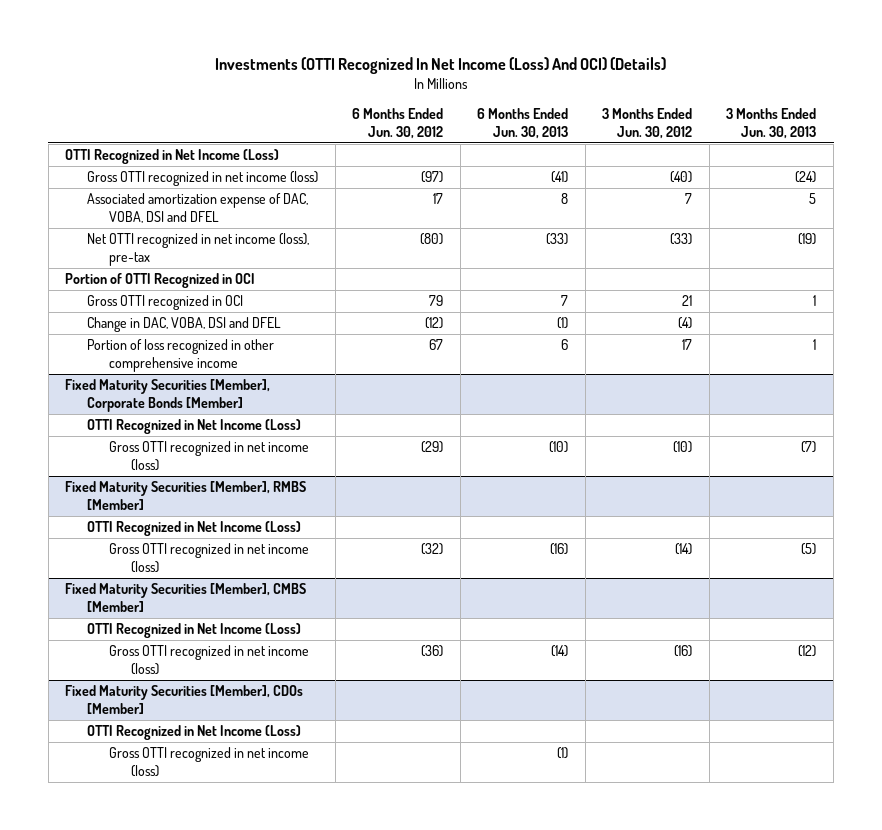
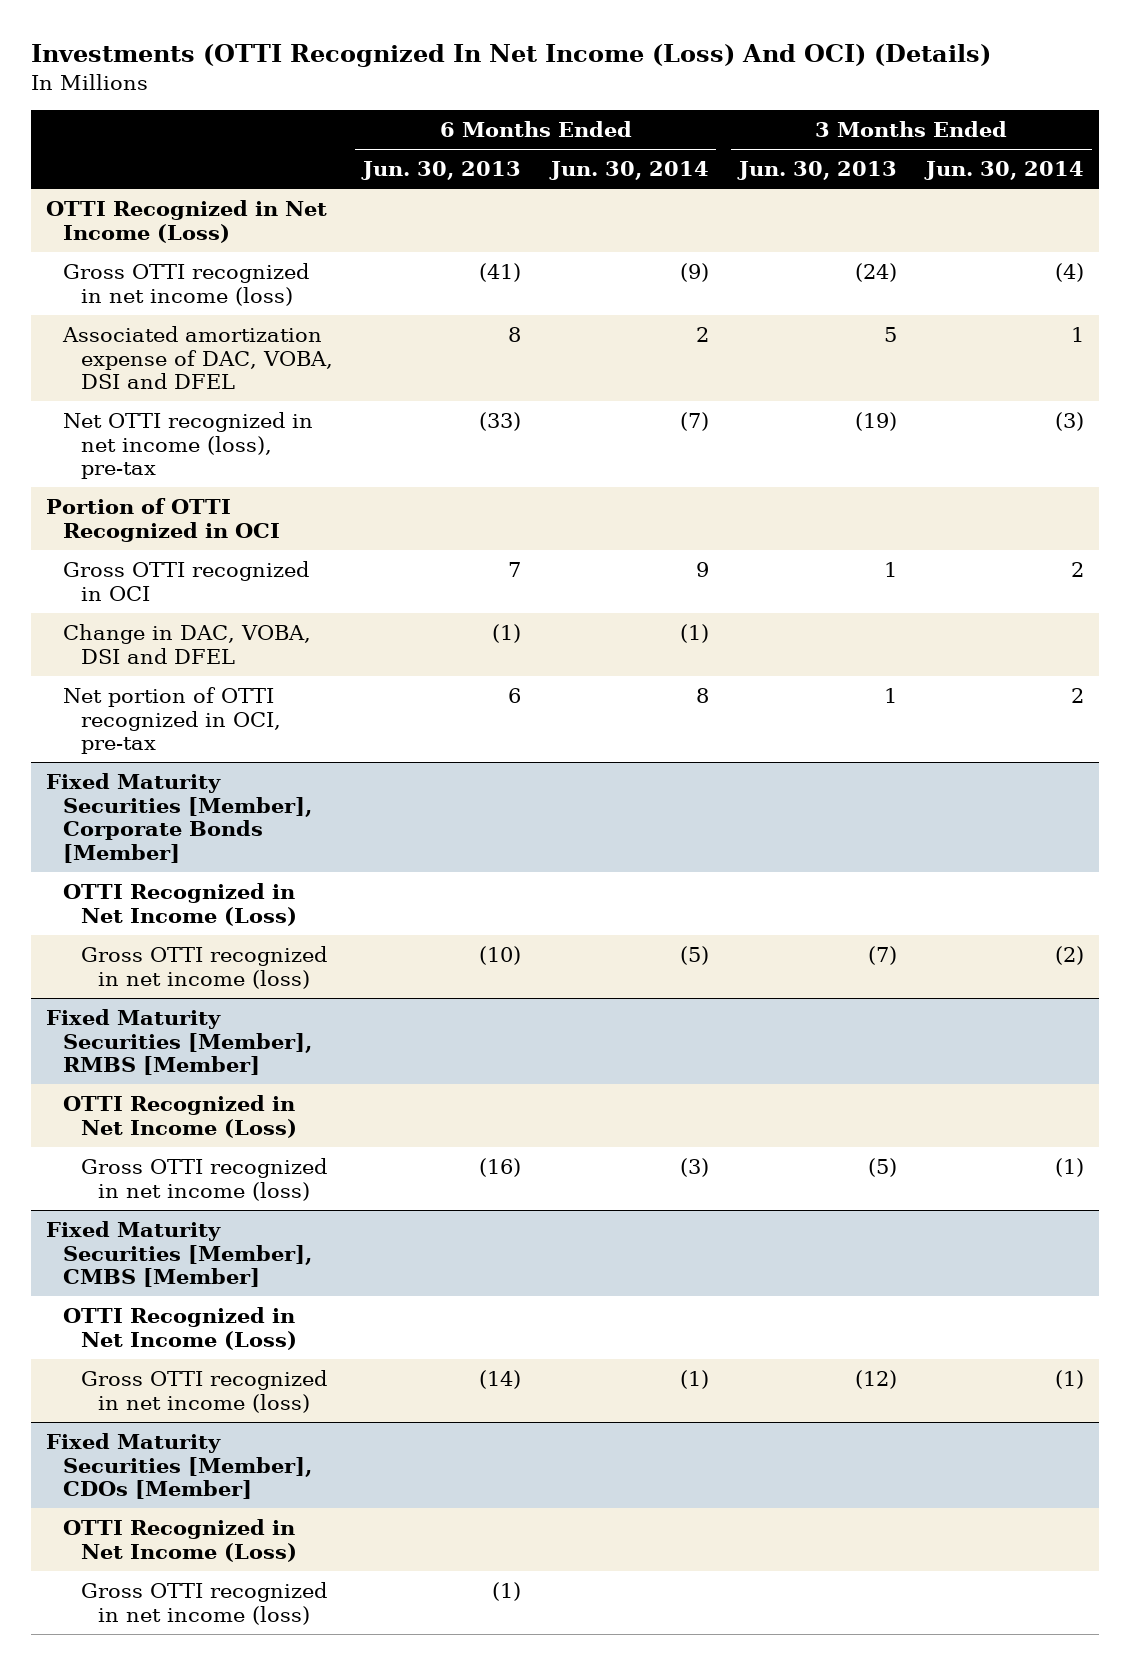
- | 6 Months Ended Jun. 30, 2012 | 6 Months Ended Jun. 30, 2013 | 3 Months Ended Jun. 30, 2012 | 3 Months Ended Jun. 30, 2013
+ | 6 Months Ended Jun. 30, 2013 | 6 Months Ended Jun. 30, 2014 | 3 Months Ended Jun. 30, 2013 | 3 Months Ended Jun. 30, 2014
- Portion of loss recognized in other comprehensive income | 67 | 6 | 17 | 1
+ Net portion of OTTI recognized in OCI, pre-tax | 6 | 8 | 1 | 2

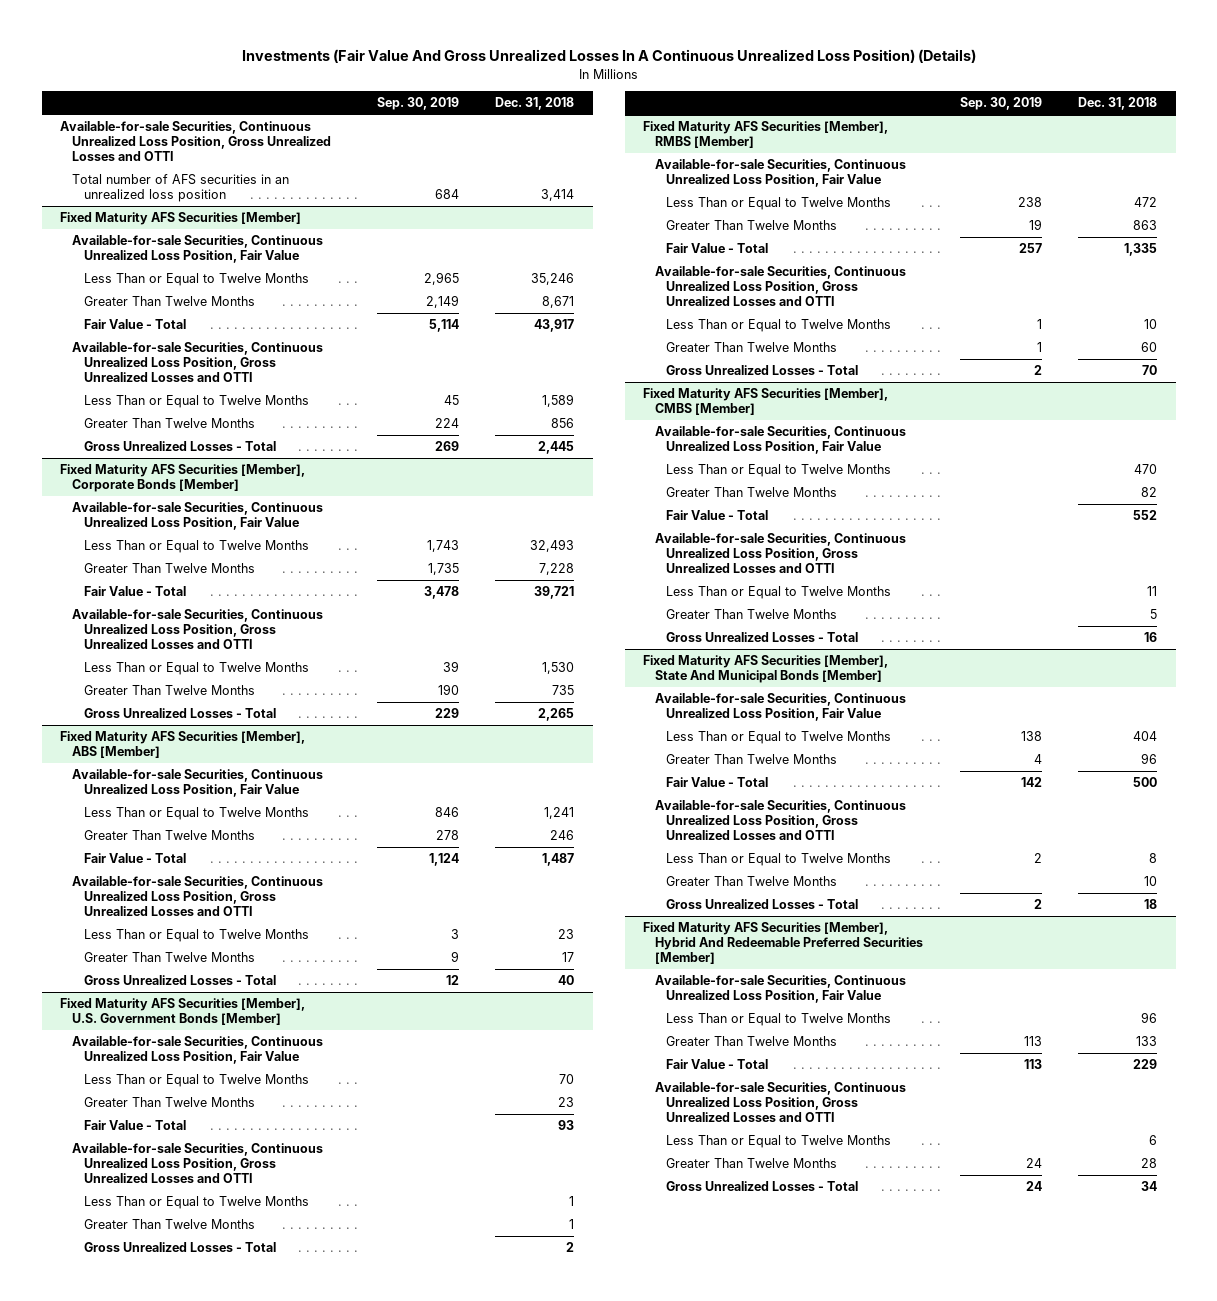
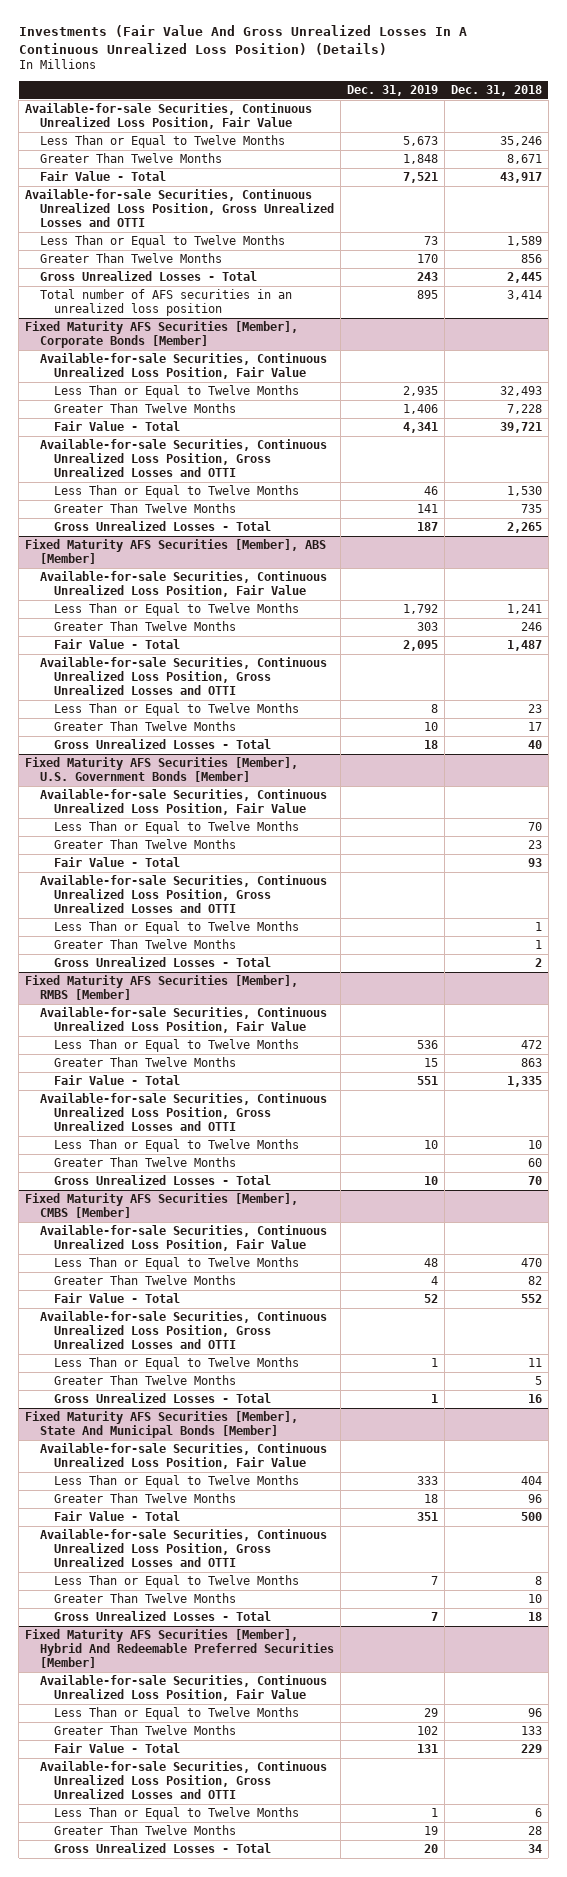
- | Sep. 30, 2019 | Dec. 31, 2018
+ | Dec. 31, 2019 | Dec. 31, 2018
- Available-for-sale Securities, Continuous Unrealized Loss Position, Gross Unrealized Losses and OTTI
- Fixed Maturity AFS Securities [Member]
moved down: Total number of AFS securities in an unrealized loss position | 895 | 3,414

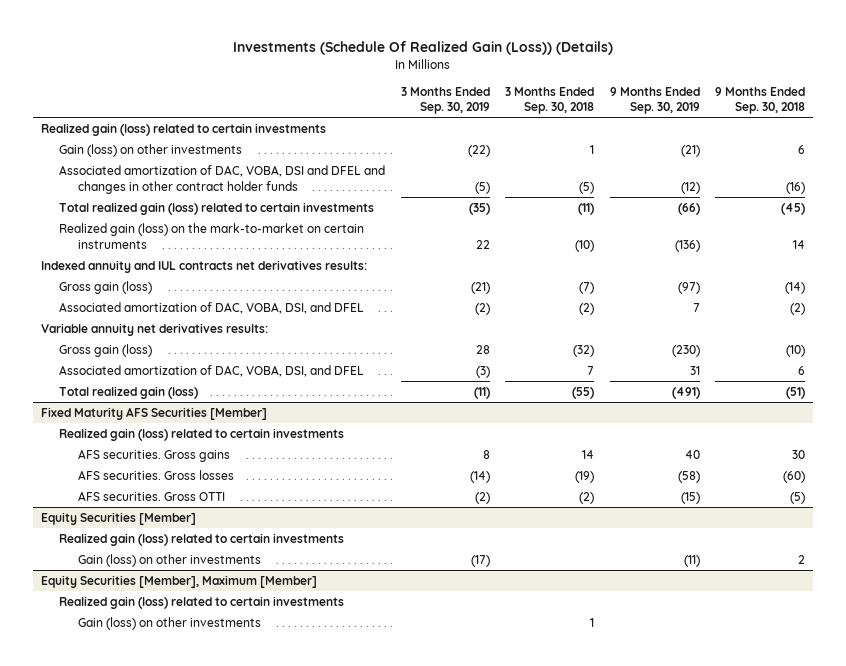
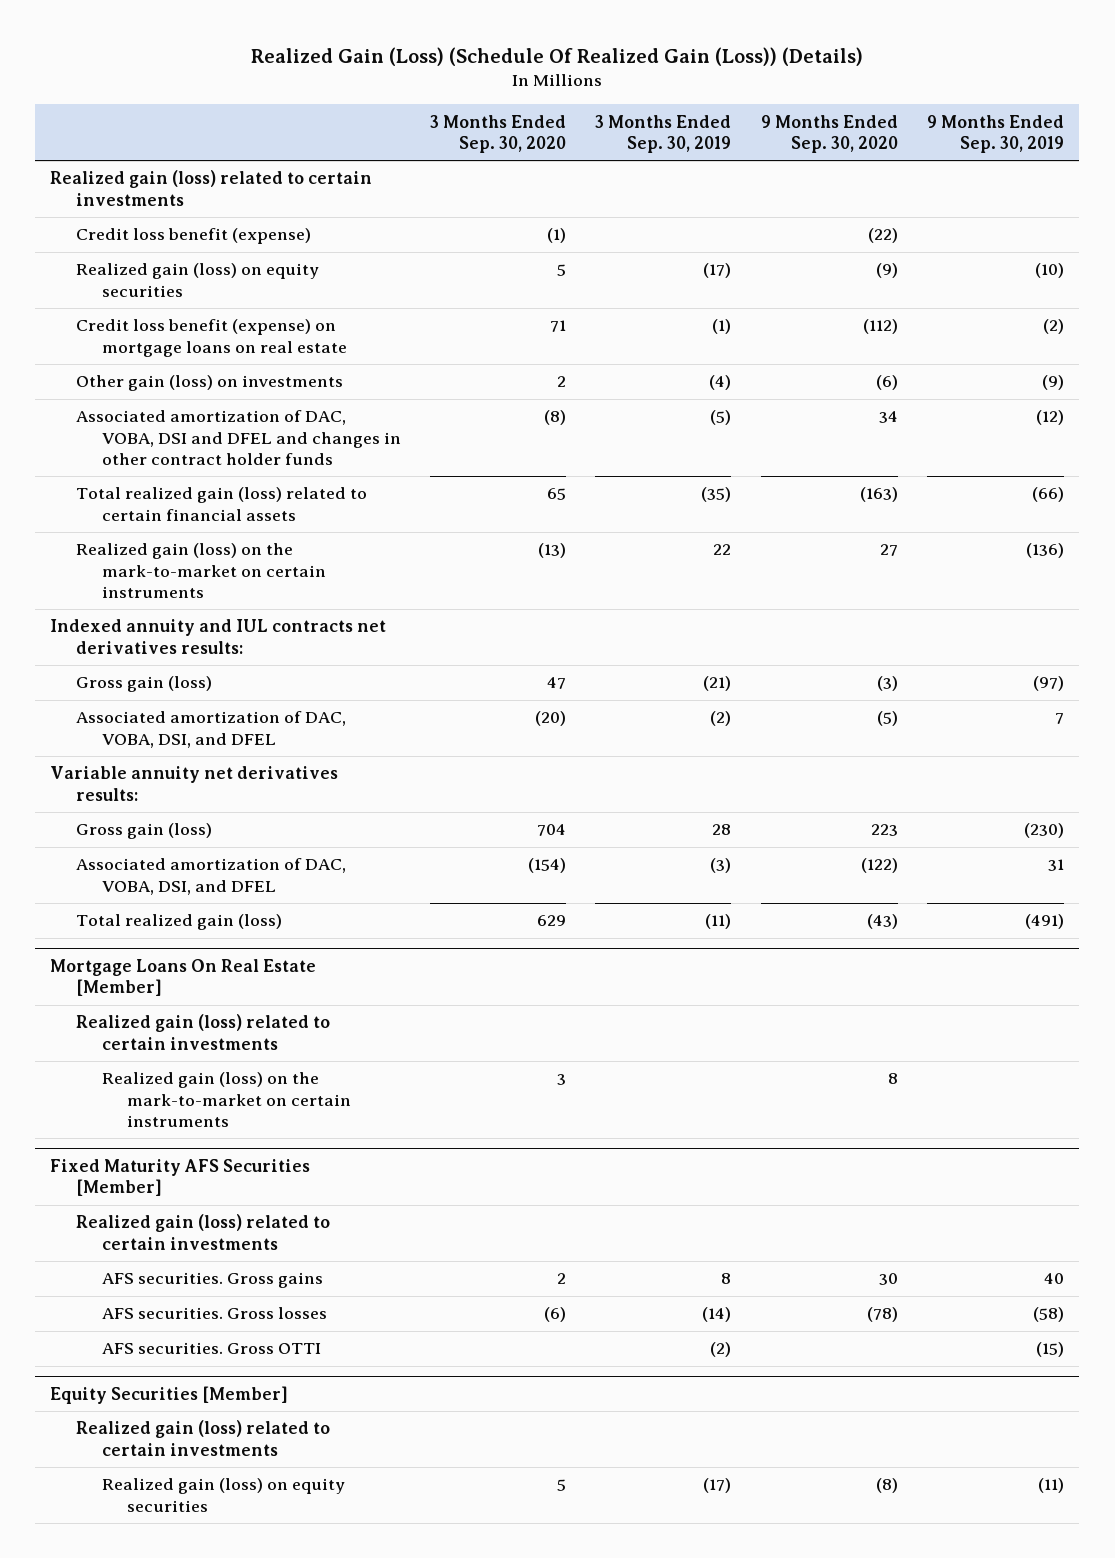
- Investments (Schedule Of Realized Gain (Loss)) (Details)
+ Realized Gain (Loss) (Schedule Of Realized Gain (Loss)) (Details)
- | 3 Months Ended Sep. 30, 2019 | 3 Months Ended Sep. 30, 2018 | 9 Months Ended Sep. 30, 2019 | 9 Months Ended Sep. 30, 2018
+ | 3 Months Ended Sep. 30, 2020 | 3 Months Ended Sep. 30, 2019 | 9 Months Ended Sep. 30, 2020 | 9 Months Ended Sep. 30, 2019
- Gain (loss) on other investments | (22) | 1 | (21) | 6
+ Credit loss benefit (expense) | (1) | | (22) |
+ Realized gain (loss) on equity securities | 5 | (17) | (9) | (10)
+ Credit loss benefit (expense) on mortgage loans on real estate | 71 | (1) | (112) | (2)
+ Other gain (loss) on investments | 2 | (4) | (6) | (9)
- Total realized gain (loss) related to certain investments | (35) | (11) | (66) | (45)
+ Total realized gain (loss) related to certain financial assets | 65 | (35) | (163) | (66)
+ Mortgage Loans On Real Estate [Member]
+ Realized gain (loss) related to certain investments
+ Realized gain (loss) on the mark-to-market on certain instruments | 3 | | 8 |
@ Equity Securities [Member]
- Gain (loss) on other investments | (17) | | (11) | 2
- Equity Securities [Member], Maximum [Member]
- Realized gain (loss) related to certain investments
- Gain (loss) on other investments | | 1 | |
@ Equity Securities [Member]
+ Realized gain (loss) on equity securities | 5 | (17) | (8) | (11)

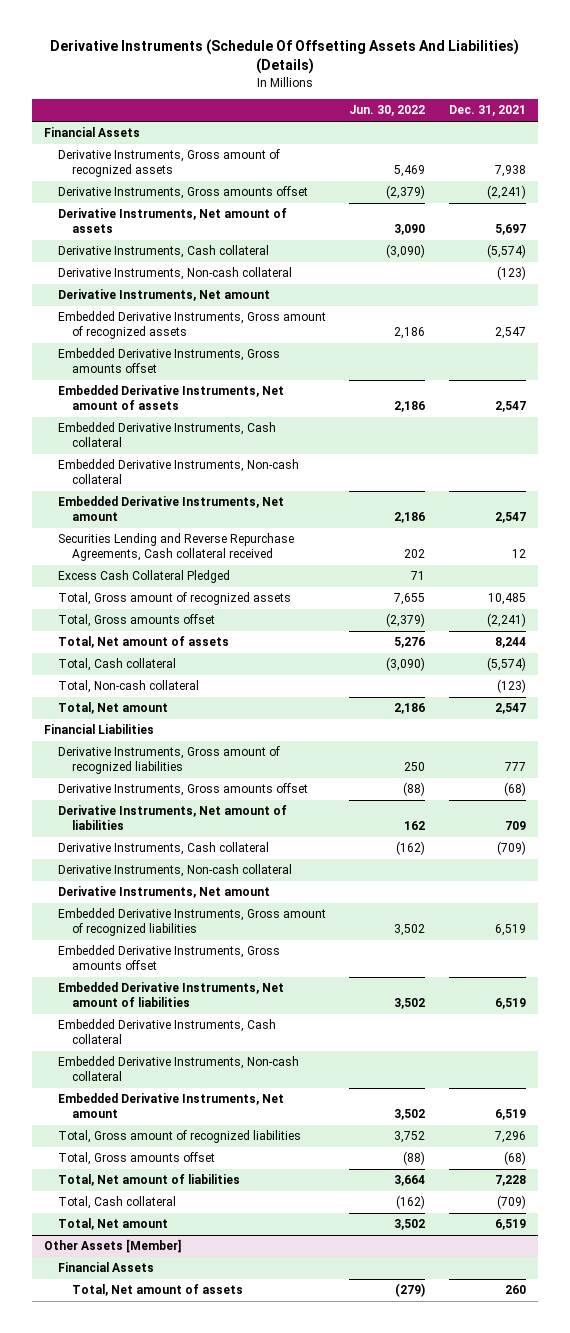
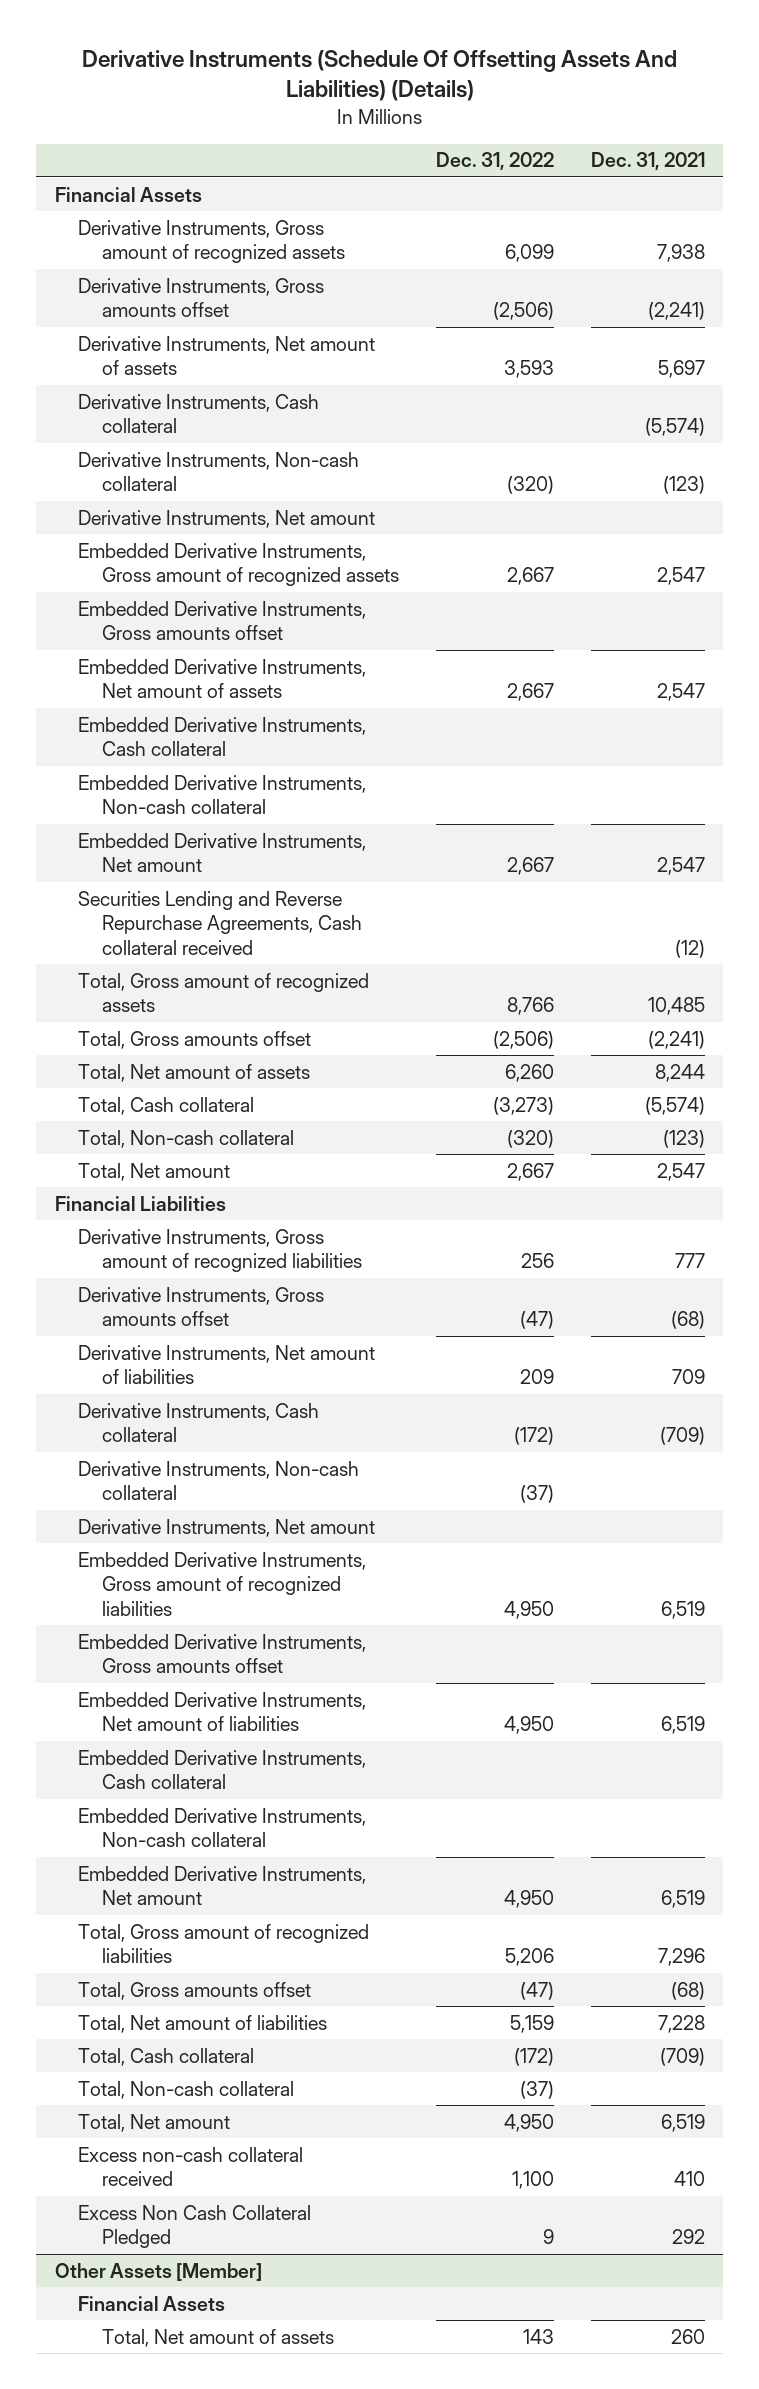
- | Jun. 30, 2022 | Dec. 31, 2021
+ | Dec. 31, 2022 | Dec. 31, 2021
- Securities Lending and Reverse Repurchase Agreements, Cash collateral received | 202 | 12
- Excess Cash Collateral Pledged | 71 |
+ Securities Lending and Reverse Repurchase Agreements, Cash collateral received | | (12)
+ Total, Non-cash collateral | (37) |
+ Excess non-cash collateral received | 1,100 | 410
+ Excess Non Cash Collateral Pledged | 9 | 292

